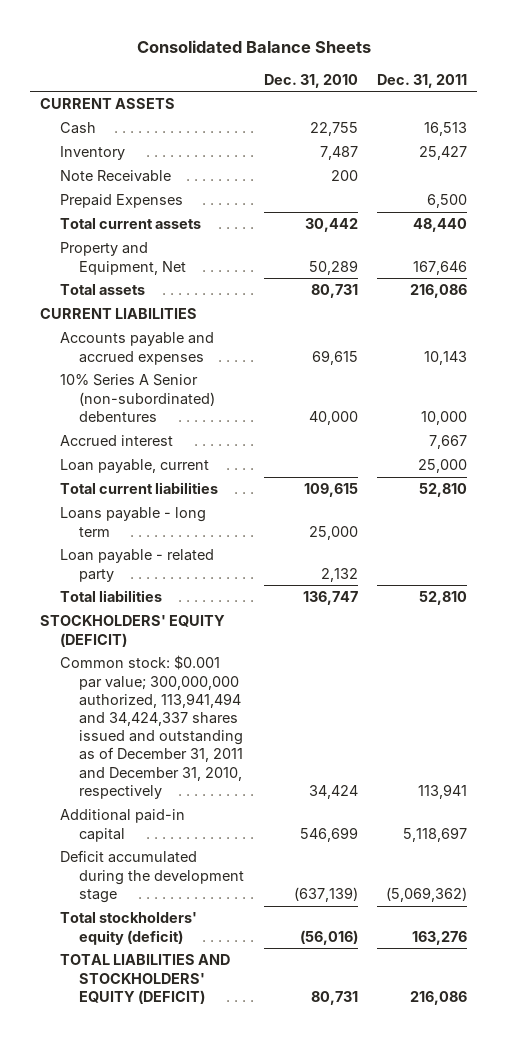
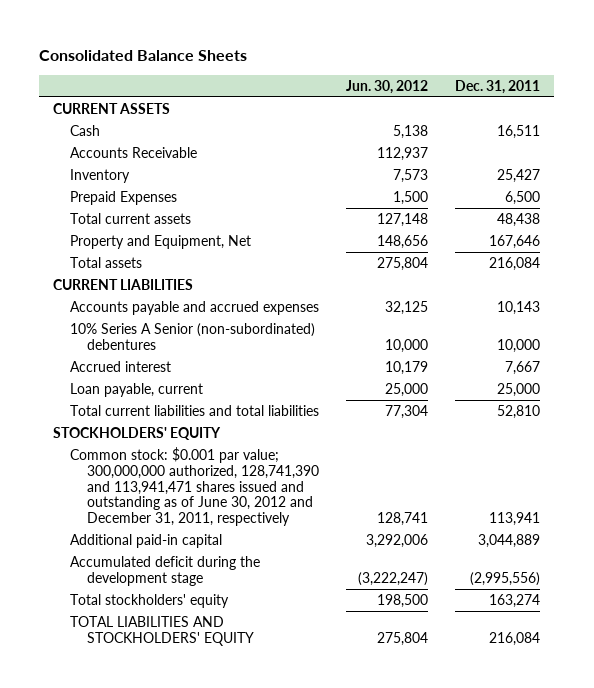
- | Dec. 31, 2010 | Dec. 31, 2011
+ | Jun. 30, 2012 | Dec. 31, 2011
- Cash | 22,755 | 16,513
+ Cash | 5,138 | 16,511
+ Accounts Receivable | 112,937 |
- Note Receivable | 200 |
- Total current assets | 30,442 | 48,440
+ Total current assets | 127,148 | 48,438
- Total assets | 80,731 | 216,086
+ Total assets | 275,804 | 216,084
- Total current liabilities | 109,615 | 52,810
- Loans payable - long term | 25,000 |
- Loan payable - related party | 2,132 |
- Total liabilities | 136,747 | 52,810
- STOCKHOLDERS' EQUITY (DEFICIT)
- Common stock: $0.001 par value; 300,000,000 authorized, 113,941,494 and 34,424,337 shares issued and outstanding as of December 31, 2011 and December 31, 2010, respectively | 34,424 | 113,941
- Additional paid-in capital | 546,699 | 5,118,697
- Deficit accumulated during the development stage | (637,139) | (5,069,362)
- Total stockholders' equity (deficit) | (56,016) | 163,276
- TOTAL LIABILITIES AND STOCKHOLDERS' EQUITY (DEFICIT) | 80,731 | 216,086
+ Total current liabilities and total liabilities | 77,304 | 52,810
+ STOCKHOLDERS' EQUITY
+ Common stock: $0.001 par value; 300,000,000 authorized, 128,741,390 and 113,941,471 shares issued and outstanding as of June 30, 2012 and December 31, 2011, respectively | 128,741 | 113,941
+ Additional paid-in capital | 3,292,006 | 3,044,889
+ Accumulated deficit during the development stage | (3,222,247) | (2,995,556)
+ Total stockholders' equity | 198,500 | 163,274
+ TOTAL LIABILITIES AND STOCKHOLDERS' EQUITY | 275,804 | 216,084

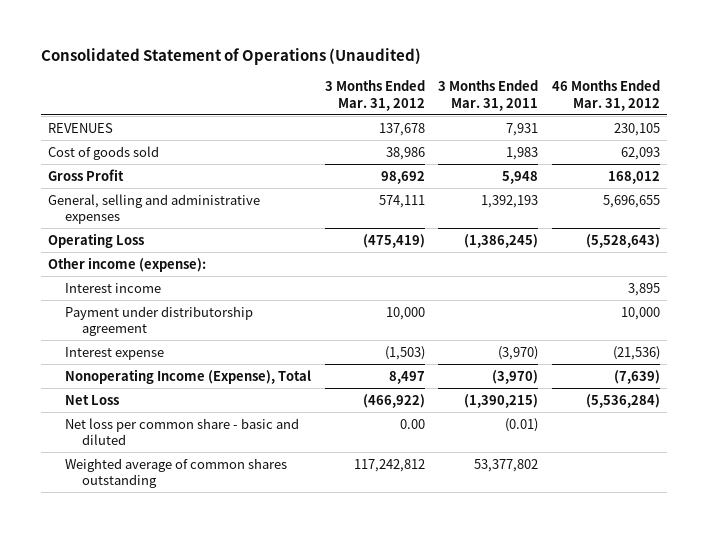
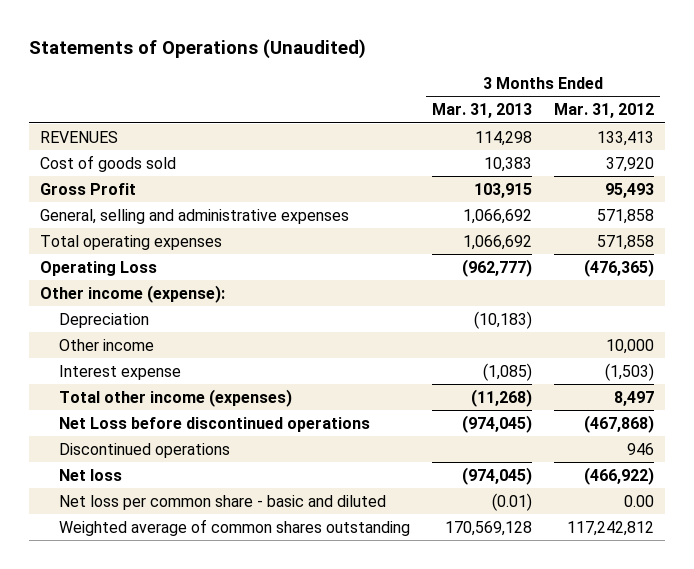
- Consolidated Statement of Operations (Unaudited)
+ Statements of Operations (Unaudited)
- | 3 Months Ended Mar. 31, 2012 | 3 Months Ended Mar. 31, 2011 | 46 Months Ended Mar. 31, 2012
+ | 3 Months Ended Mar. 31, 2013 | 3 Months Ended Mar. 31, 2012
- REVENUES | 137,678 | 7,931 | 230,105
- Cost of goods sold | 38,986 | 1,983 | 62,093
- Gross Profit | 98,692 | 5,948 | 168,012
- General, selling and administrative expenses | 574,111 | 1,392,193 | 5,696,655
- Operating Loss | (475,419) | (1,386,245) | (5,528,643)
+ REVENUES | 114,298 | 133,413
+ Cost of goods sold | 10,383 | 37,920
+ Gross Profit | 103,915 | 95,493
+ General, selling and administrative expenses | 1,066,692 | 571,858
+ Total operating expenses | 1,066,692 | 571,858
+ Operating Loss | (962,777) | (476,365)
- Interest income | | | 3,895
- Payment under distributorship agreement | 10,000 | | 10,000
+ Depreciation | (10,183) |
+ Other income | | 10,000
- Nonoperating Income (Expense), Total | 8,497 | (3,970) | (7,639)
- Net Loss | (466,922) | (1,390,215) | (5,536,284)
+ Total other income (expenses) | (11,268) | 8,497
+ Net Loss before discontinued operations | (974,045) | (467,868)
+ Discontinued operations | | 946
+ Net loss | (974,045) | (466,922)

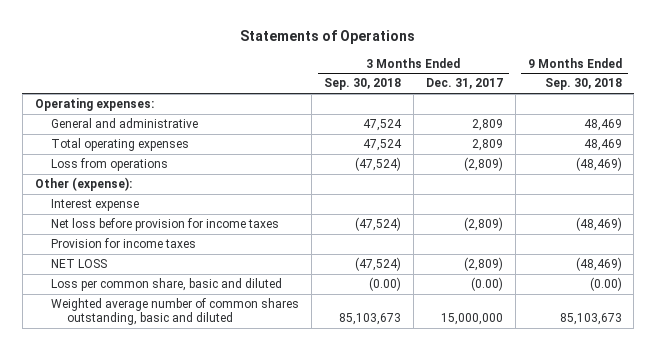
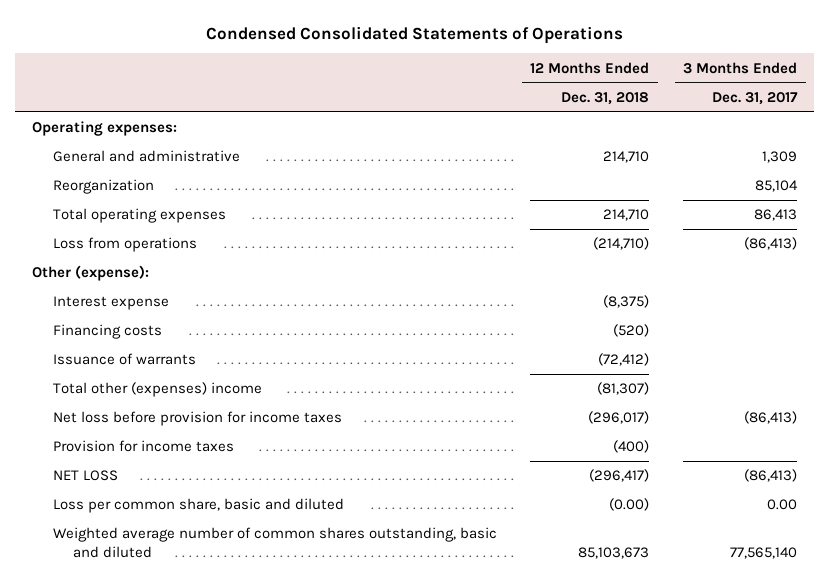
- Statements of Operations
+ Condensed Consolidated Statements of Operations
- | 3 Months Ended Sep. 30, 2018 | 3 Months Ended Dec. 31, 2017 | 9 Months Ended Sep. 30, 2018
+ | 12 Months Ended Dec. 31, 2018 | 3 Months Ended Dec. 31, 2017
- General and administrative | 47,524 | 2,809 | 48,469
- Total operating expenses | 47,524 | 2,809 | 48,469
- Loss from operations | (47,524) | (2,809) | (48,469)
+ General and administrative | 214,710 | 1,309
+ Reorganization | | 85,104
+ Total operating expenses | 214,710 | 86,413
+ Loss from operations | (214,710) | (86,413)
- Net loss before provision for income taxes | (47,524) | (2,809) | (48,469)
+ Financing costs | (520) |
+ Issuance of warrants | (72,412) |
+ Total other (expenses) income | (81,307) |
+ Net loss before provision for income taxes | (296,017) | (86,413)
- NET LOSS | (47,524) | (2,809) | (48,469)
- Loss per common share, basic and diluted | (0.00) | (0.00) | (0.00)
- Weighted average number of common shares outstanding, basic and diluted | 85,103,673 | 15,000,000 | 85,103,673
+ NET LOSS | (296,417) | (86,413)
+ Loss per common share, basic and diluted | (0.00) | 0.00
+ Weighted average number of common shares outstanding, basic and diluted | 85,103,673 | 77,565,140

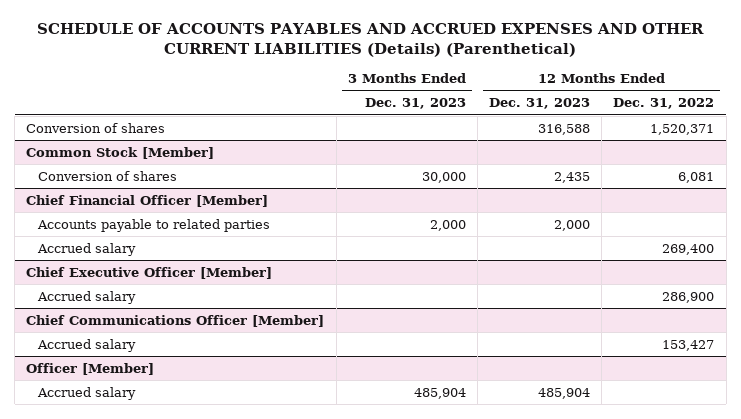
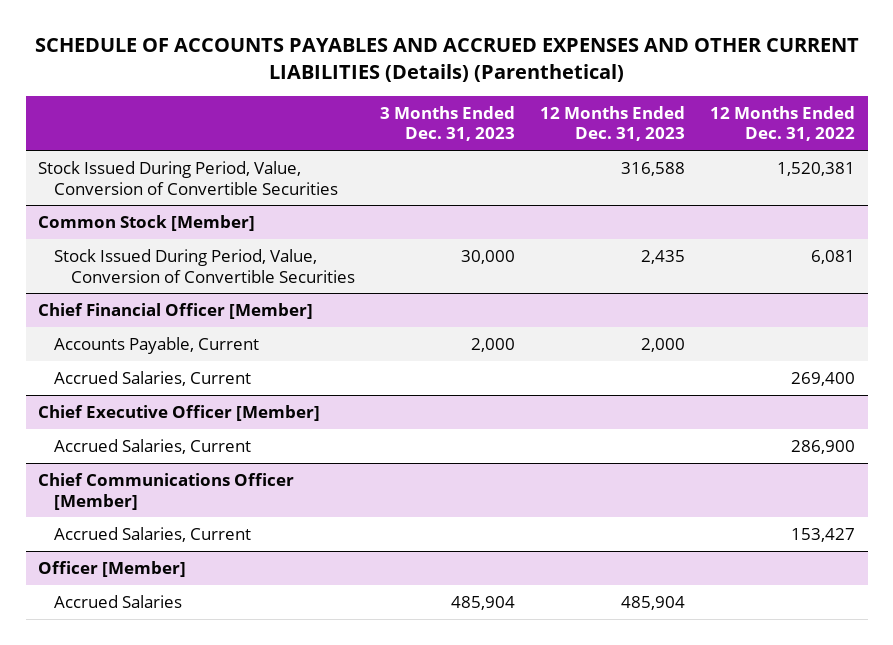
- Conversion of shares | | 316,588 | 1,520,371
+ Stock Issued During Period, Value, Conversion of Convertible Securities | | 316,588 | 1,520,381
@ Common Stock [Member]
- Conversion of shares | 30,000 | 2,435 | 6,081
+ Stock Issued During Period, Value, Conversion of Convertible Securities | 30,000 | 2,435 | 6,081
@ Chief Financial Officer [Member]
- Accounts payable to related parties | 2,000 | 2,000 |
- Accrued salary | | | 269,400
+ Accounts Payable, Current | 2,000 | 2,000 |
+ Accrued Salaries, Current | | | 269,400
@ Chief Executive Officer [Member]
- Accrued salary | | | 286,900
+ Accrued Salaries, Current | | | 286,900
@ Chief Communications Officer [Member]
- Accrued salary | | | 153,427
+ Accrued Salaries, Current | | | 153,427
@ Officer [Member]
- Accrued salary | 485,904 | 485,904 |
+ Accrued Salaries | 485,904 | 485,904 |

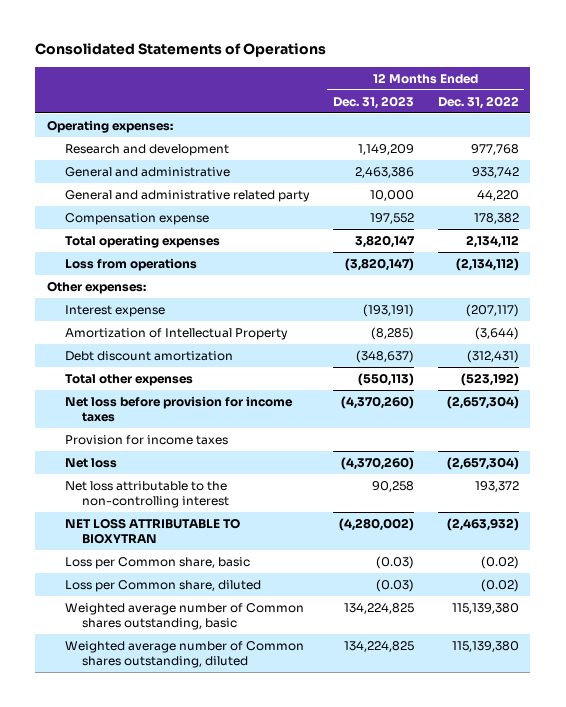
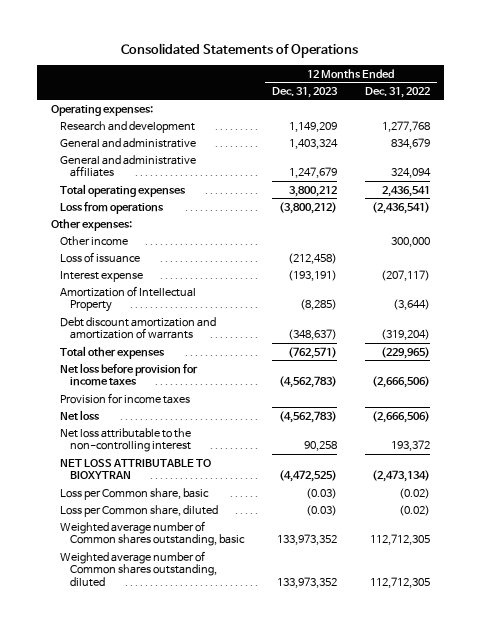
- Research and development | 1,149,209 | 977,768
- General and administrative | 2,463,386 | 933,742
- General and administrative related party | 10,000 | 44,220
- Compensation expense | 197,552 | 178,382
- Total operating expenses | 3,820,147 | 2,134,112
- Loss from operations | (3,820,147) | (2,134,112)
+ Research and development | 1,149,209 | 1,277,768
+ General and administrative | 1,403,324 | 834,679
+ General and administrative affiliates | 1,247,679 | 324,094
+ Total operating expenses | 3,800,212 | 2,436,541
+ Loss from operations | (3,800,212) | (2,436,541)
+ Other income | | 300,000
+ Loss of issuance | (212,458) |
- Debt discount amortization | (348,637) | (312,431)
- Total other expenses | (550,113) | (523,192)
- Net loss before provision for income taxes | (4,370,260) | (2,657,304)
+ Debt discount amortization and amortization of warrants | (348,637) | (319,204)
+ Total other expenses | (762,571) | (229,965)
+ Net loss before provision for income taxes | (4,562,783) | (2,666,506)
- Net loss | (4,370,260) | (2,657,304)
+ Net loss | (4,562,783) | (2,666,506)
- NET LOSS ATTRIBUTABLE TO BIOXYTRAN | (4,280,002) | (2,463,932)
+ NET LOSS ATTRIBUTABLE TO BIOXYTRAN | (4,472,525) | (2,473,134)
- Weighted average number of Common shares outstanding, basic | 134,224,825 | 115,139,380
- Weighted average number of Common shares outstanding, diluted | 134,224,825 | 115,139,380
+ Weighted average number of Common shares outstanding, basic | 133,973,352 | 112,712,305
+ Weighted average number of Common shares outstanding, diluted | 133,973,352 | 112,712,305

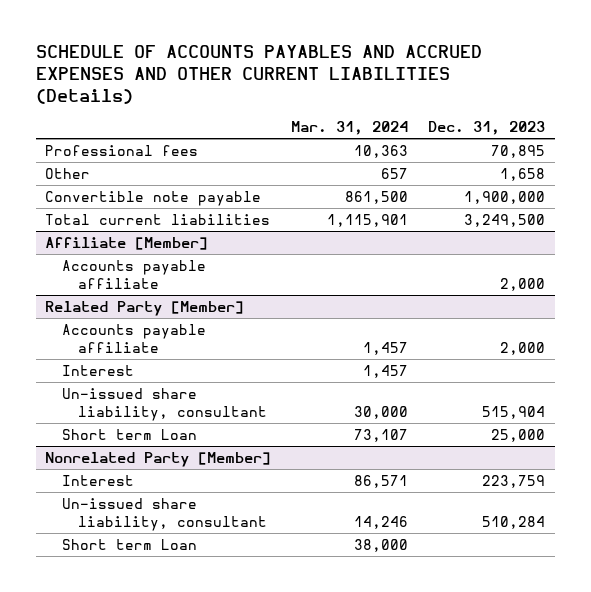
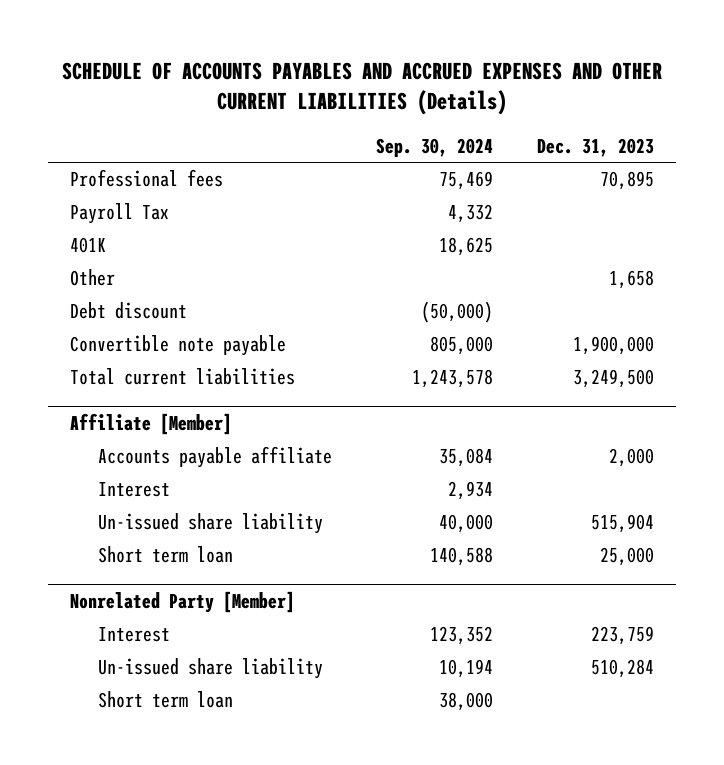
- | Mar. 31, 2024 | Dec. 31, 2023
+ | Sep. 30, 2024 | Dec. 31, 2023
+ Payroll Tax | 4,332 |
+ 401K | 18,625 |
+ Debt discount | (50,000) |
- Related Party [Member]
- Accounts payable affiliate | 1,457 | 2,000
- Un-issued share liability, consultant | 30,000 | 515,904
- Short term Loan | 73,107 | 25,000
@ Affiliate [Member]
+ Un-issued share liability | 40,000 | 515,904
+ Short term loan | 140,588 | 25,000
@ Nonrelated Party [Member]
- Un-issued share liability, consultant | 14,246 | 510,284
- Short term Loan | 38,000 |
+ Un-issued share liability | 10,194 | 510,284
+ Short term loan | 38,000 |

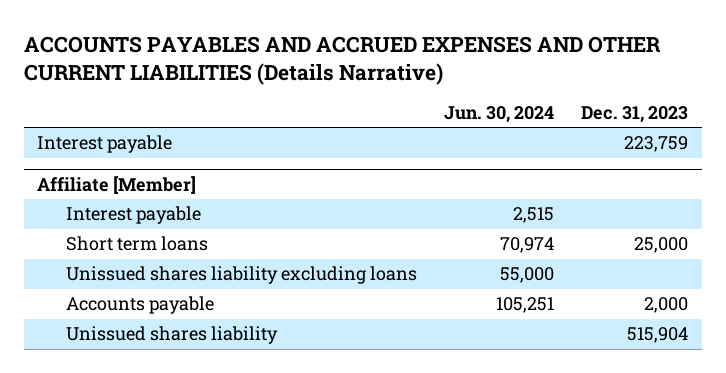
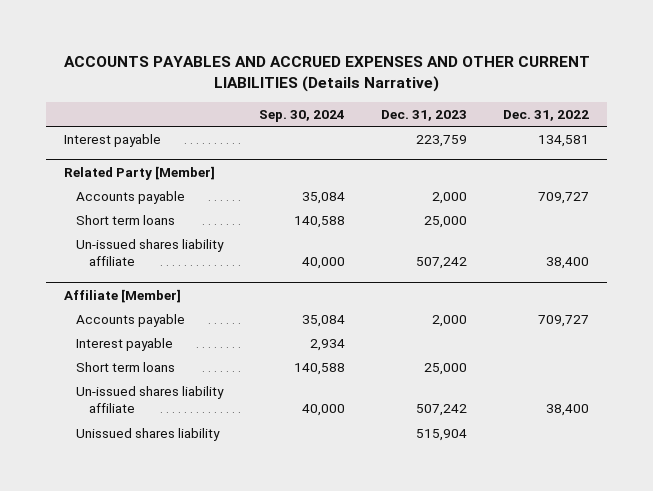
- | Jun. 30, 2024 | Dec. 31, 2023
+ | Sep. 30, 2024 | Dec. 31, 2023 | Dec. 31, 2022
+ Related Party [Member]
+ Accounts payable | 35,084 | 2,000 | 709,727
+ Short term loans | 140,588 | 25,000 |
+ Un-issued shares liability affiliate | 40,000 | 507,242 | 38,400
@ Affiliate [Member]
moved up: Accounts payable | 35,084 | 2,000 | 709,727
- Unissued shares liability excluding loans | 55,000 |
+ Un-issued shares liability affiliate | 40,000 | 507,242 | 38,400

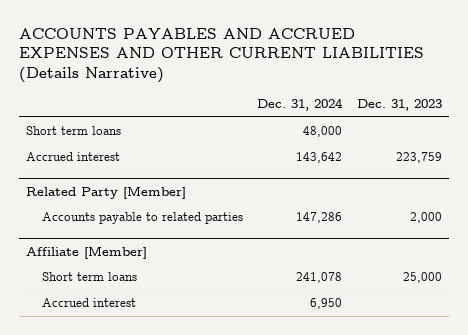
- | Sep. 30, 2024 | Dec. 31, 2023 | Dec. 31, 2022
+ | Dec. 31, 2024 | Dec. 31, 2023
- Interest payable | | 223,759 | 134,581
+ Short term loans | 48,000 |
+ Accrued interest | 143,642 | 223,759
@ Related Party [Member]
- Accounts payable | 35,084 | 2,000 | 709,727
- Short term loans | 140,588 | 25,000 |
- Un-issued shares liability affiliate | 40,000 | 507,242 | 38,400
+ Accounts payable to related parties | 147,286 | 2,000
@ Affiliate [Member]
- Accounts payable | 35,084 | 2,000 | 709,727
- Interest payable | 2,934 | |
- Un-issued shares liability affiliate | 40,000 | 507,242 | 38,400
- Unissued shares liability | | 515,904 |
+ Accrued interest | 6,950 |

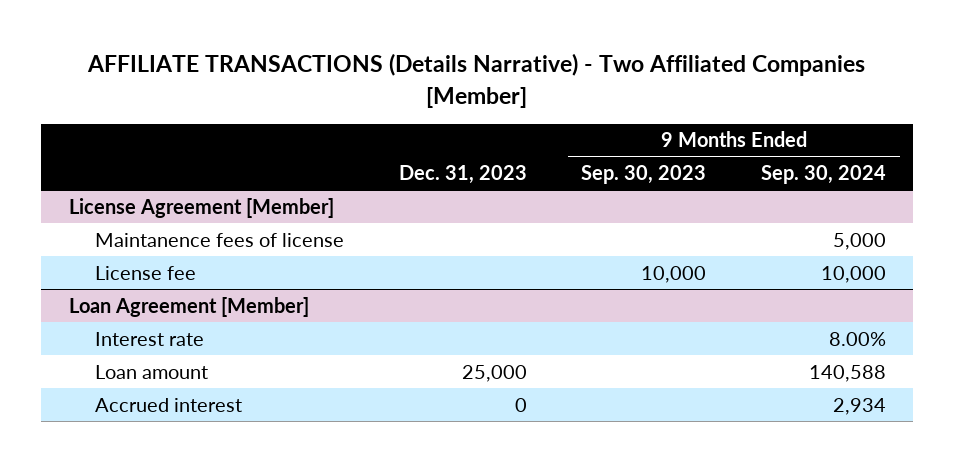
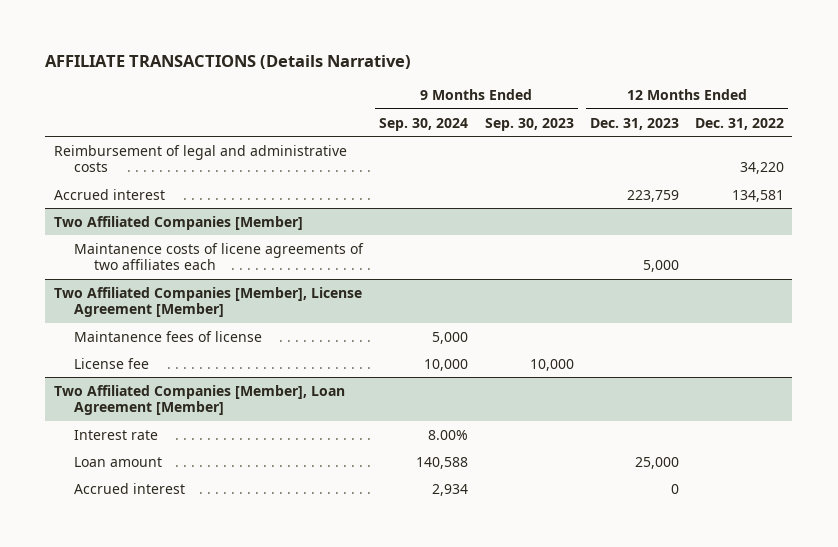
- AFFILIATE TRANSACTIONS (Details Narrative) - Two Affiliated Companies [Member]
+ AFFILIATE TRANSACTIONS (Details Narrative)
- | Dec. 31, 2023 | 9 Months Ended Sep. 30, 2023 | 9 Months Ended Sep. 30, 2024
+ | 9 Months Ended Sep. 30, 2024 | 9 Months Ended Sep. 30, 2023 | 12 Months Ended Dec. 31, 2023 | 12 Months Ended Dec. 31, 2022
- License Agreement [Member]
+ Reimbursement of legal and administrative costs | | | | 34,220
+ Accrued interest | | | 223,759 | 134,581
+ Two Affiliated Companies [Member]
+ Maintanence costs of licene agreements of two affiliates each | | | 5,000 |
+ Two Affiliated Companies [Member], License Agreement [Member]
- Loan Agreement [Member]
+ Two Affiliated Companies [Member], Loan Agreement [Member]

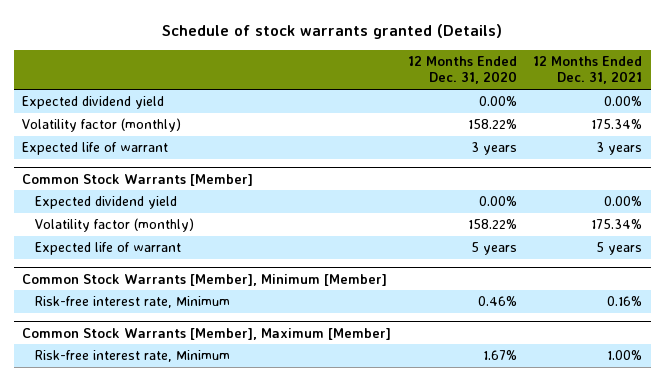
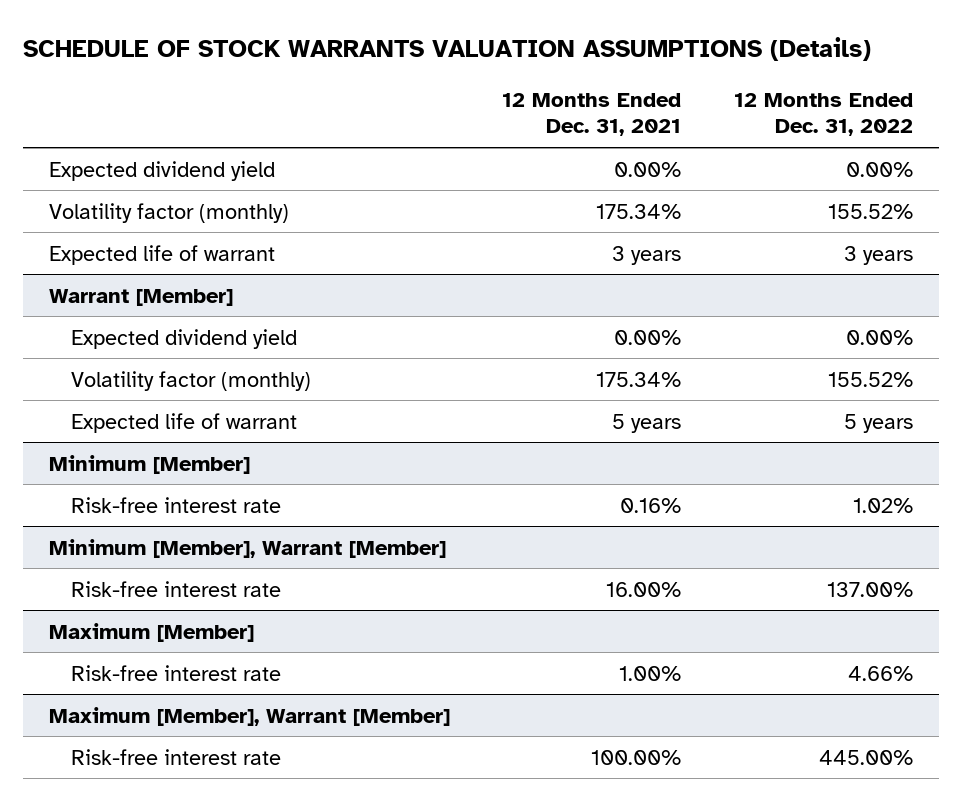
- Schedule of stock warrants granted (Details)
+ SCHEDULE OF STOCK WARRANTS VALUATION ASSUMPTIONS (Details)
- | 12 Months Ended Dec. 31, 2020 | 12 Months Ended Dec. 31, 2021
+ | 12 Months Ended Dec. 31, 2021 | 12 Months Ended Dec. 31, 2022
- Common Stock Warrants [Member]
+ Warrant [Member]
- Common Stock Warrants [Member], Minimum [Member]
- Risk-free interest rate, Minimum | 0.46% | 0.16%
- Common Stock Warrants [Member], Maximum [Member]
- Risk-free interest rate, Minimum | 1.67% | 1.00%
+ Minimum [Member]
+ Risk-free interest rate | 0.16% | 1.02%
+ Minimum [Member], Warrant [Member]
+ Risk-free interest rate | 16.00% | 137.00%
+ Maximum [Member]
+ Risk-free interest rate | 1.00% | 4.66%
+ Maximum [Member], Warrant [Member]
+ Risk-free interest rate | 100.00% | 445.00%

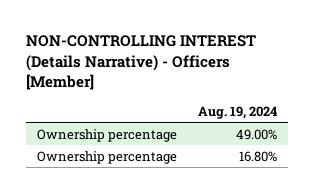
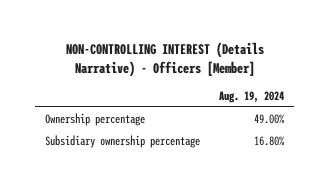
- Ownership percentage | 16.80%
+ Subsidiary ownership percentage | 16.80%

